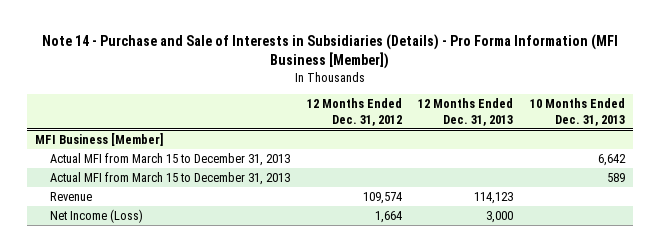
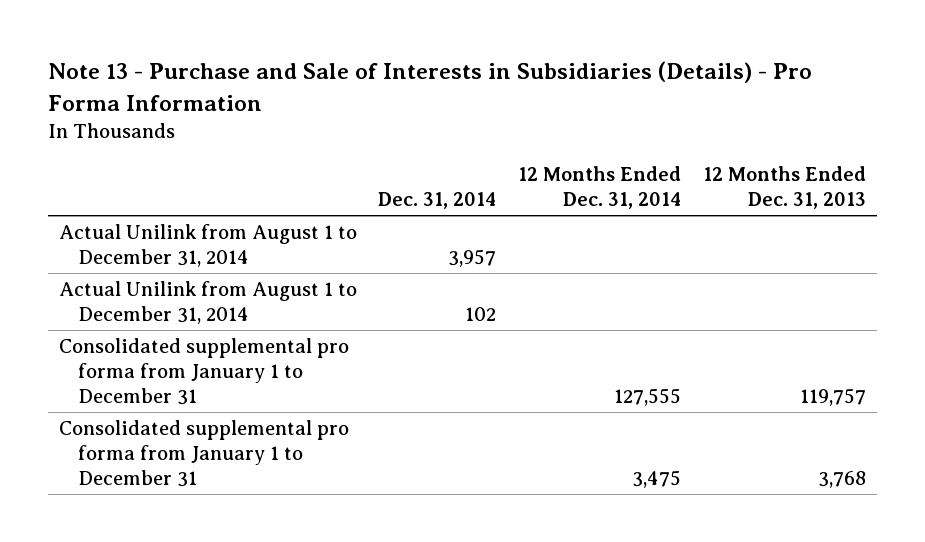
- Note 14 - Purchase and Sale of Interests in Subsidiaries (Details) - Pro Forma Information (MFI Business [Member])
+ Note 13 - Purchase and Sale of Interests in Subsidiaries (Details) - Pro Forma Information
- | 12 Months Ended Dec. 31, 2012 | 12 Months Ended Dec. 31, 2013 | 10 Months Ended Dec. 31, 2013
+ | Dec. 31, 2014 | 12 Months Ended Dec. 31, 2014 | 12 Months Ended Dec. 31, 2013
- MFI Business [Member]
- Actual MFI from March 15 to December 31, 2013 | | | 6,642
- Actual MFI from March 15 to December 31, 2013 | | | 589
- Revenue | 109,574 | 114,123 |
- Net Income (Loss) | 1,664 | 3,000 |
+ Actual Unilink from August 1 to December 31, 2014 | 3,957 | |
+ Actual Unilink from August 1 to December 31, 2014 | 102 | |
+ Consolidated supplemental pro forma from January 1 to December 31 | | 127,555 | 119,757
+ Consolidated supplemental pro forma from January 1 to December 31 | | 3,475 | 3,768

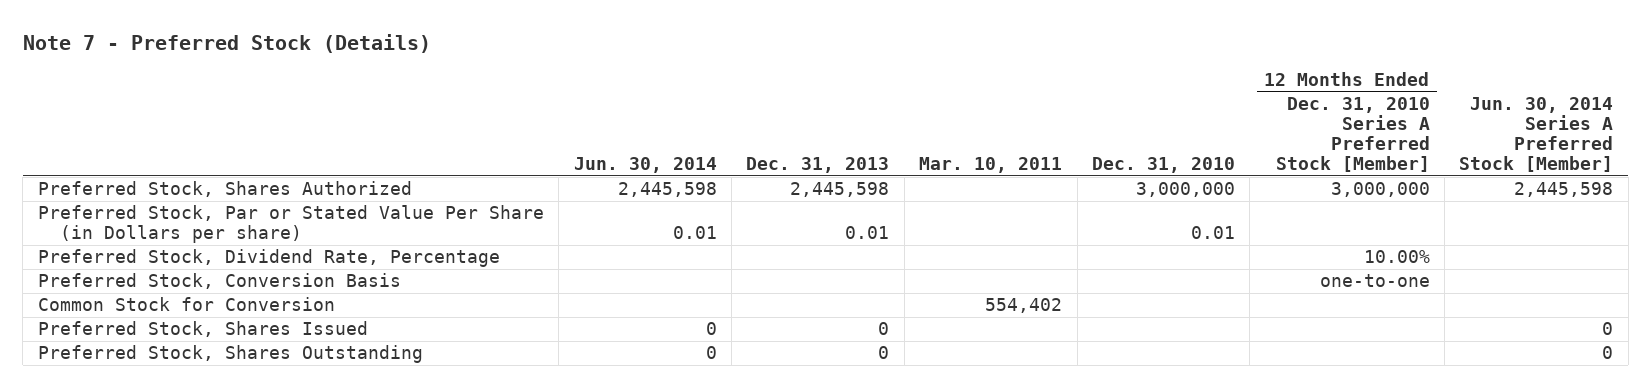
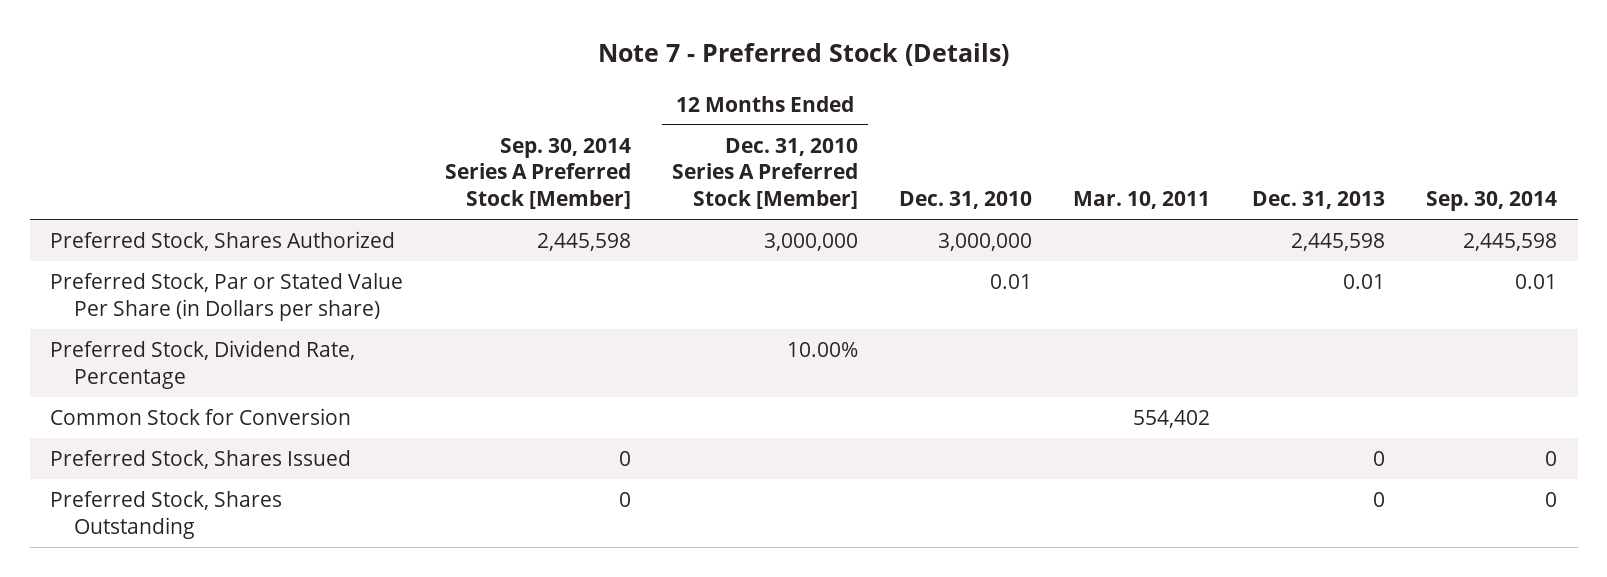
- | Jun. 30, 2014 | Dec. 31, 2013 | Mar. 10, 2011 | Dec. 31, 2010 | 12 Months Ended Dec. 31, 2010 Series A Preferred Stock [Member] | Jun. 30, 2014 Series A Preferred Stock [Member]
+ | Sep. 30, 2014 Series A Preferred Stock [Member] | 12 Months Ended Dec. 31, 2010 Series A Preferred Stock [Member] | Dec. 31, 2010 | Mar. 10, 2011 | Dec. 31, 2013 | Sep. 30, 2014
- Preferred Stock, Conversion Basis | | | | | one-to-one |

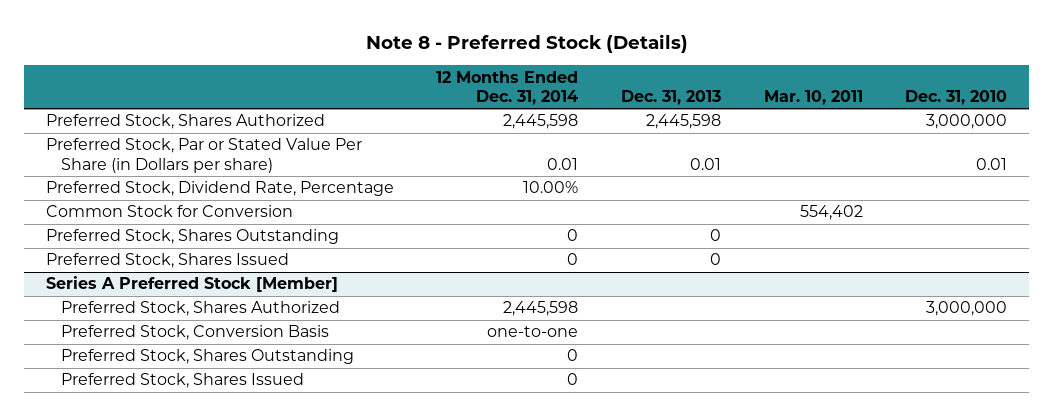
- Note 7 - Preferred Stock (Details)
+ Note 8 - Preferred Stock (Details)
- | Sep. 30, 2014 Series A Preferred Stock [Member] | 12 Months Ended Dec. 31, 2010 Series A Preferred Stock [Member] | Dec. 31, 2010 | Mar. 10, 2011 | Dec. 31, 2013 | Sep. 30, 2014
+ | 12 Months Ended Dec. 31, 2014 | Dec. 31, 2013 | Mar. 10, 2011 | Dec. 31, 2010
moved down: Preferred Stock, Shares Issued | 0 | 0 | |
+ Series A Preferred Stock [Member]
+ Preferred Stock, Shares Authorized | 2,445,598 | | | 3,000,000
+ Preferred Stock, Conversion Basis | one-to-one | | |
+ Preferred Stock, Shares Outstanding | 0 | | |
+ Preferred Stock, Shares Issued | 0 | | |

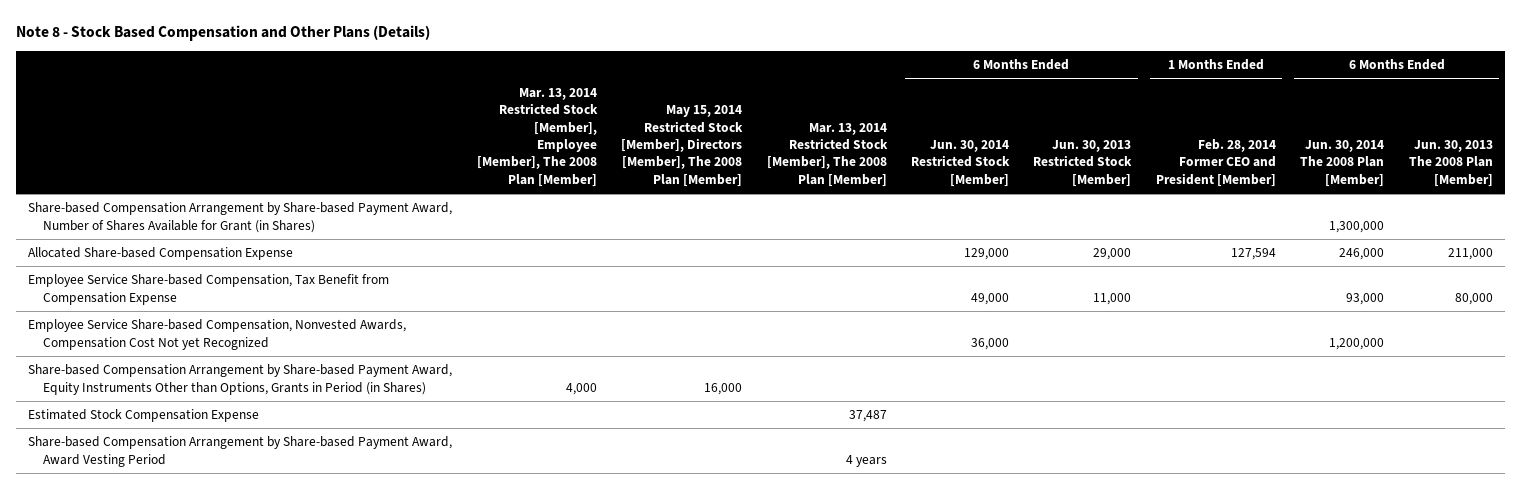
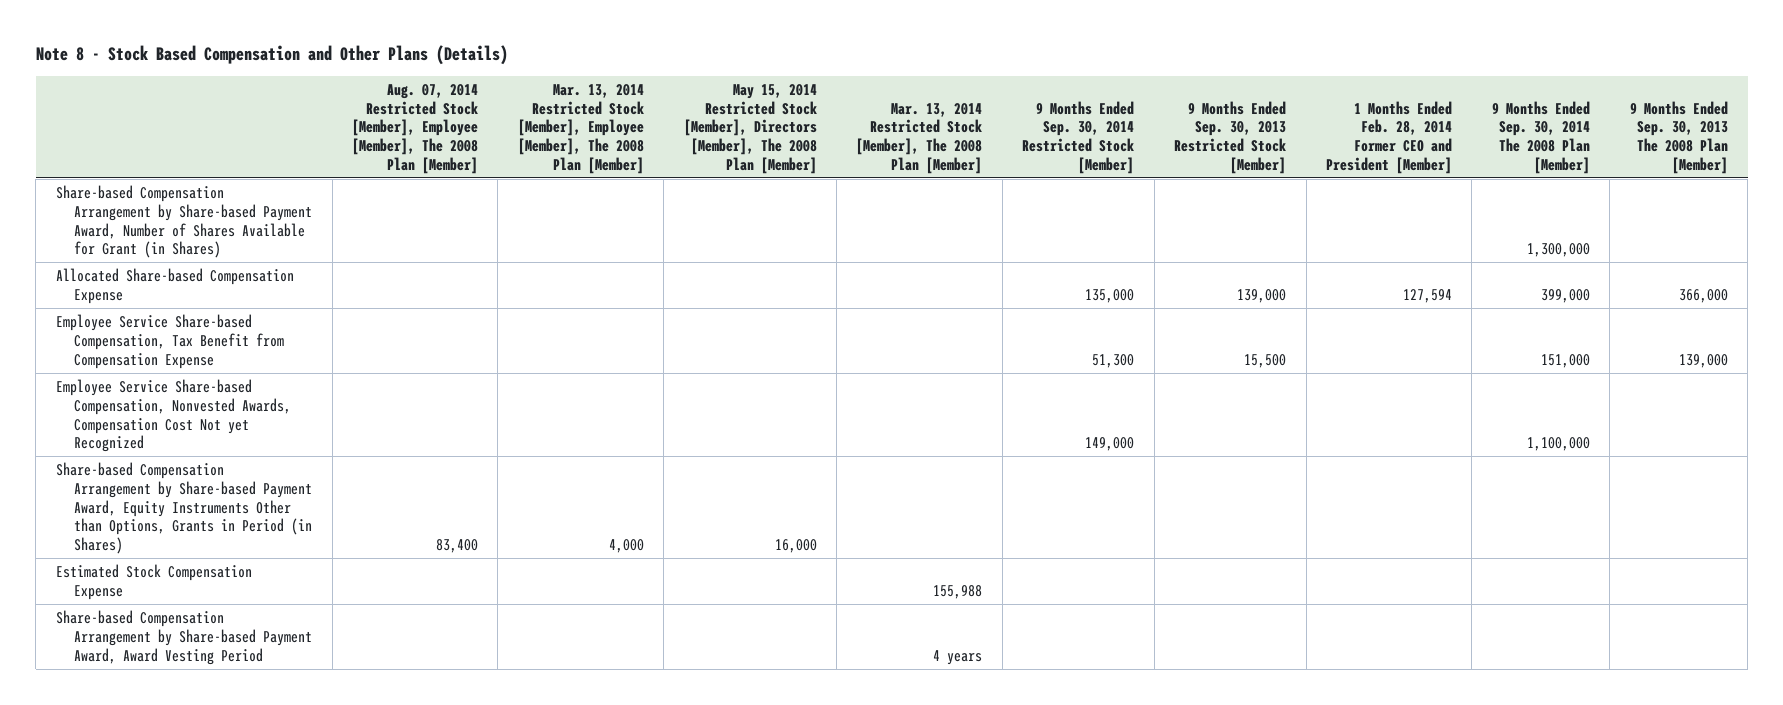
- | Mar. 13, 2014 Restricted Stock [Member], Employee [Member], The 2008 Plan [Member] | May 15, 2014 Restricted Stock [Member], Directors [Member], The 2008 Plan [Member] | Mar. 13, 2014 Restricted Stock [Member], The 2008 Plan [Member] | 6 Months Ended Jun. 30, 2014 Restricted Stock [Member] | 6 Months Ended Jun. 30, 2013 Restricted Stock [Member] | 1 Months Ended Feb. 28, 2014 Former CEO and President [Member] | 6 Months Ended Jun. 30, 2014 The 2008 Plan [Member] | 6 Months Ended Jun. 30, 2013 The 2008 Plan [Member]
+ | Aug. 07, 2014 Restricted Stock [Member], Employee [Member], The 2008 Plan [Member] | Mar. 13, 2014 Restricted Stock [Member], Employee [Member], The 2008 Plan [Member] | May 15, 2014 Restricted Stock [Member], Directors [Member], The 2008 Plan [Member] | Mar. 13, 2014 Restricted Stock [Member], The 2008 Plan [Member] | 9 Months Ended Sep. 30, 2014 Restricted Stock [Member] | 9 Months Ended Sep. 30, 2013 Restricted Stock [Member] | 1 Months Ended Feb. 28, 2014 Former CEO and President [Member] | 9 Months Ended Sep. 30, 2014 The 2008 Plan [Member] | 9 Months Ended Sep. 30, 2013 The 2008 Plan [Member]
- Estimated Stock Compensation Expense | | | 37,487 | | | | |
+ Estimated Stock Compensation Expense | | | | 155,988 | | | | |

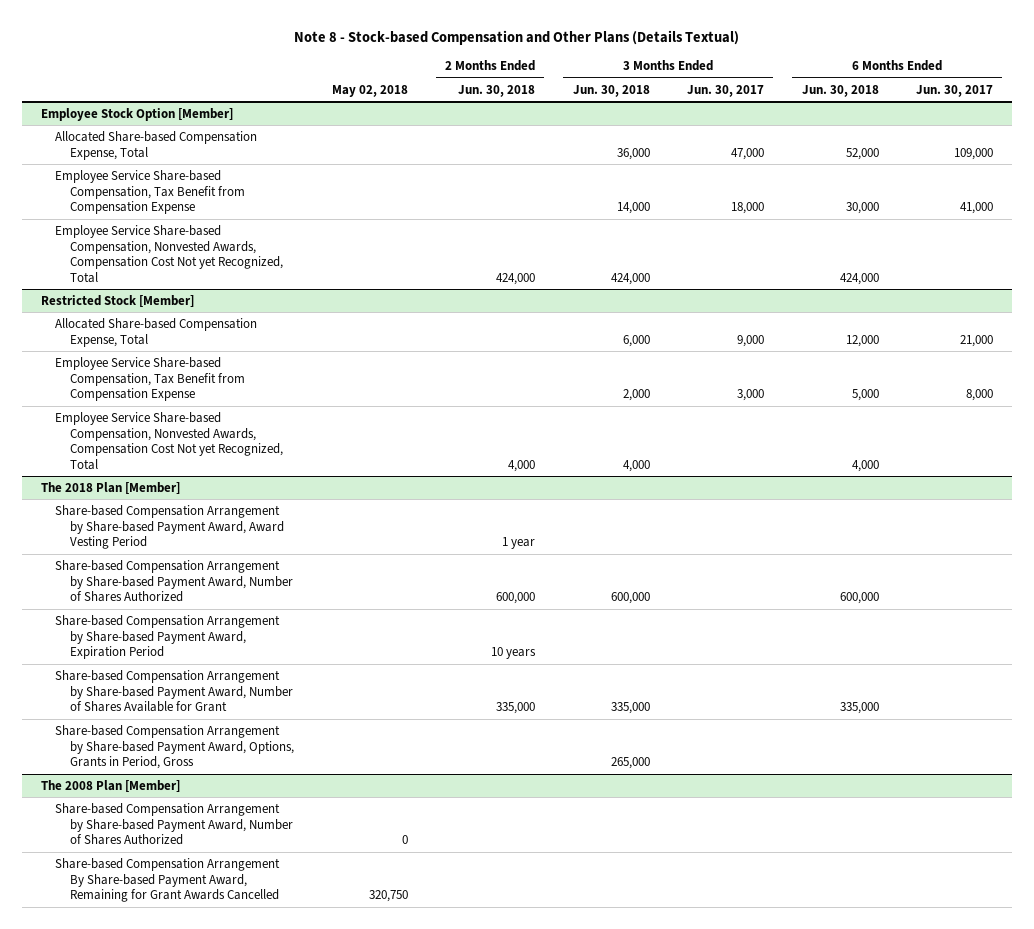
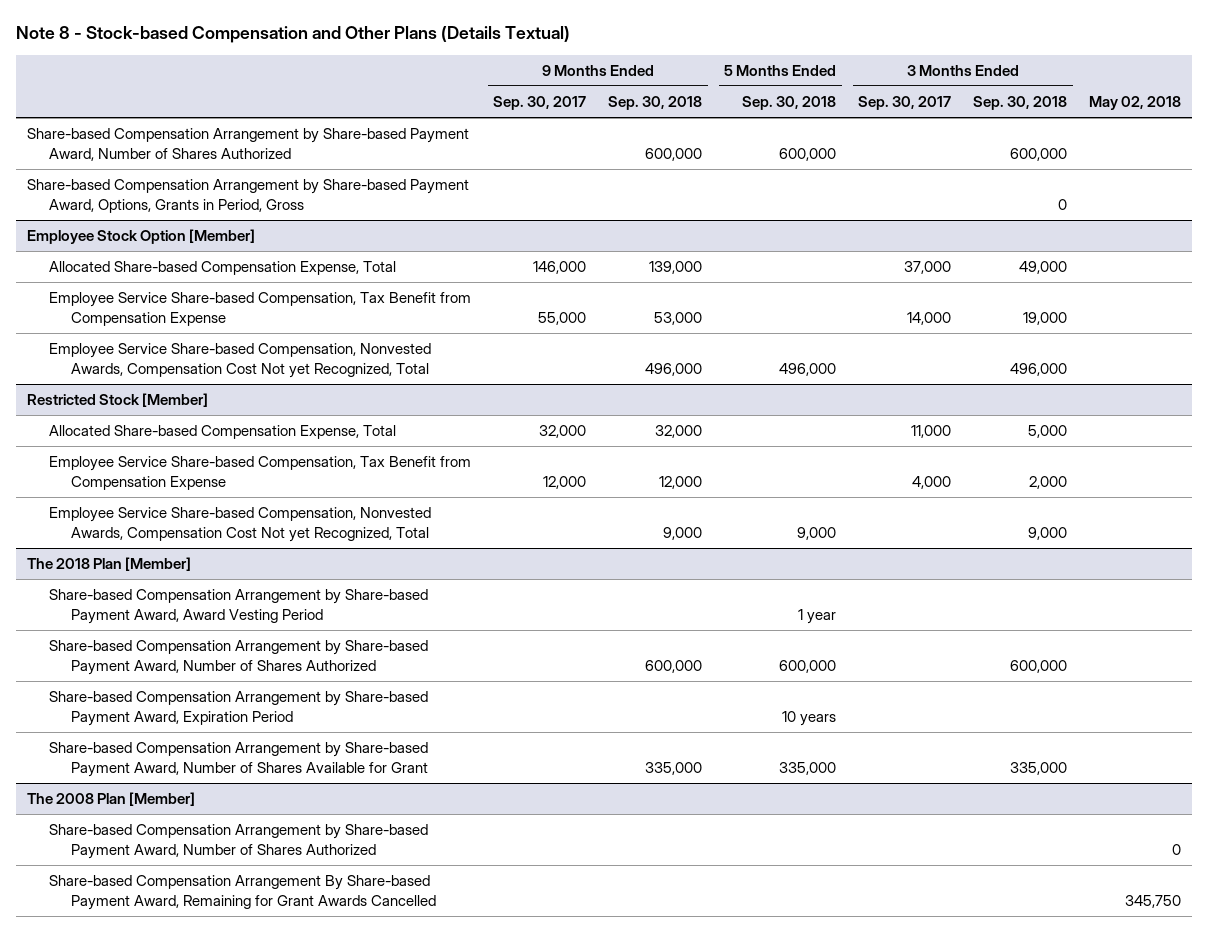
- | May 02, 2018 | 2 Months Ended Jun. 30, 2018 | 3 Months Ended Jun. 30, 2018 | 3 Months Ended Jun. 30, 2017 | 6 Months Ended Jun. 30, 2018 | 6 Months Ended Jun. 30, 2017
+ | 9 Months Ended Sep. 30, 2017 | 9 Months Ended Sep. 30, 2018 | 5 Months Ended Sep. 30, 2018 | 3 Months Ended Sep. 30, 2017 | 3 Months Ended Sep. 30, 2018 | May 02, 2018
+ Share-based Compensation Arrangement by Share-based Payment Award, Number of Shares Authorized | | 600,000 | 600,000 | | 600,000 |
+ Share-based Compensation Arrangement by Share-based Payment Award, Options, Grants in Period, Gross | | | | | 0 |
@ The 2018 Plan [Member]
- Share-based Compensation Arrangement by Share-based Payment Award, Options, Grants in Period, Gross | | | 265,000 | | |
@ The 2008 Plan [Member]
- Share-based Compensation Arrangement By Share-based Payment Award, Remaining for Grant Awards Cancelled | 320,750 | | | | |
+ Share-based Compensation Arrangement By Share-based Payment Award, Remaining for Grant Awards Cancelled | | | | | | 345,750

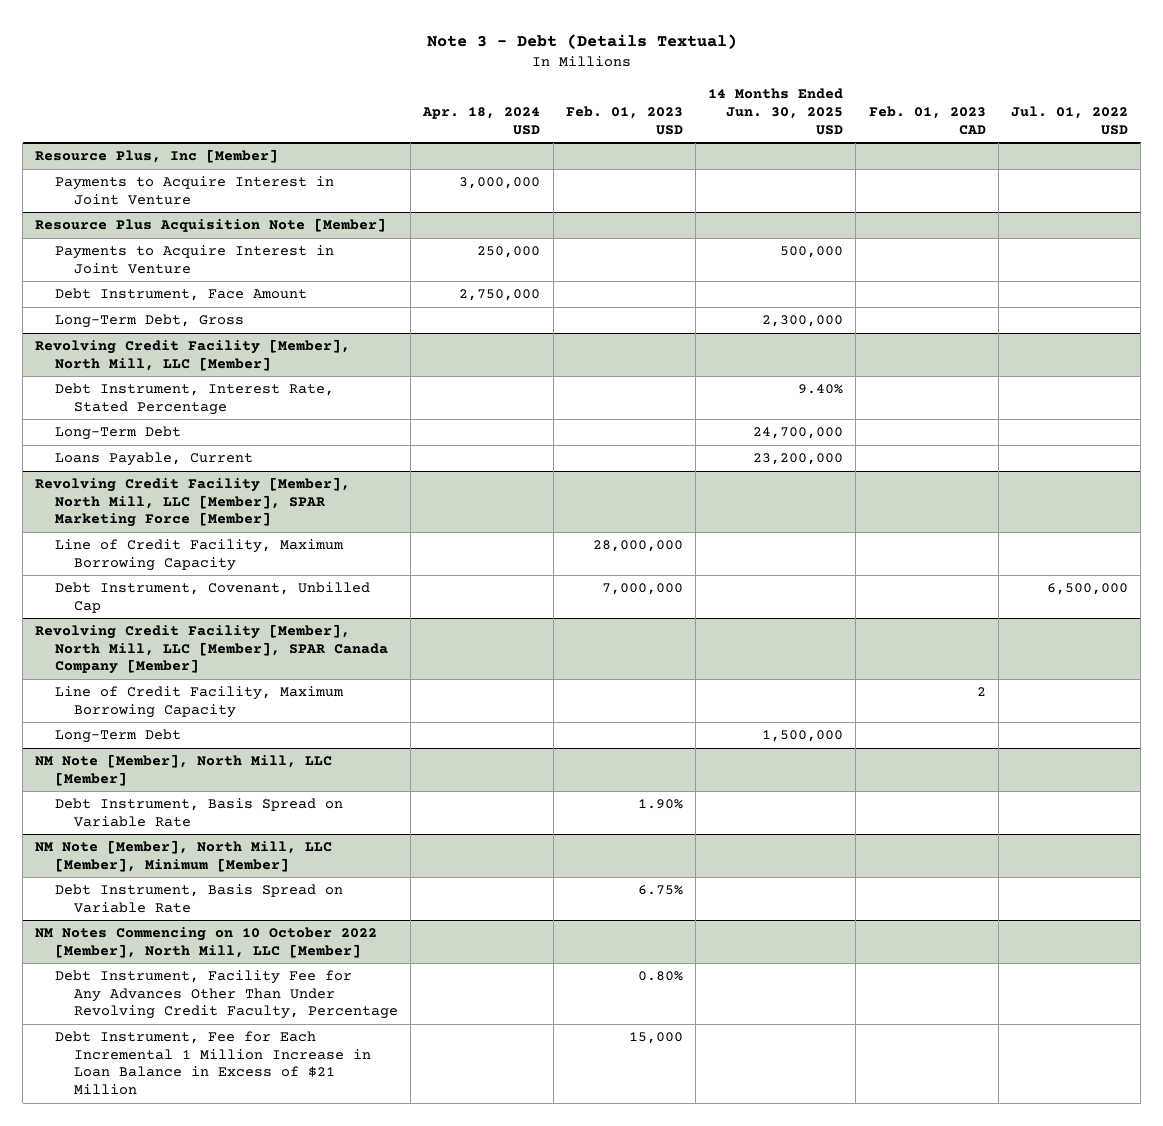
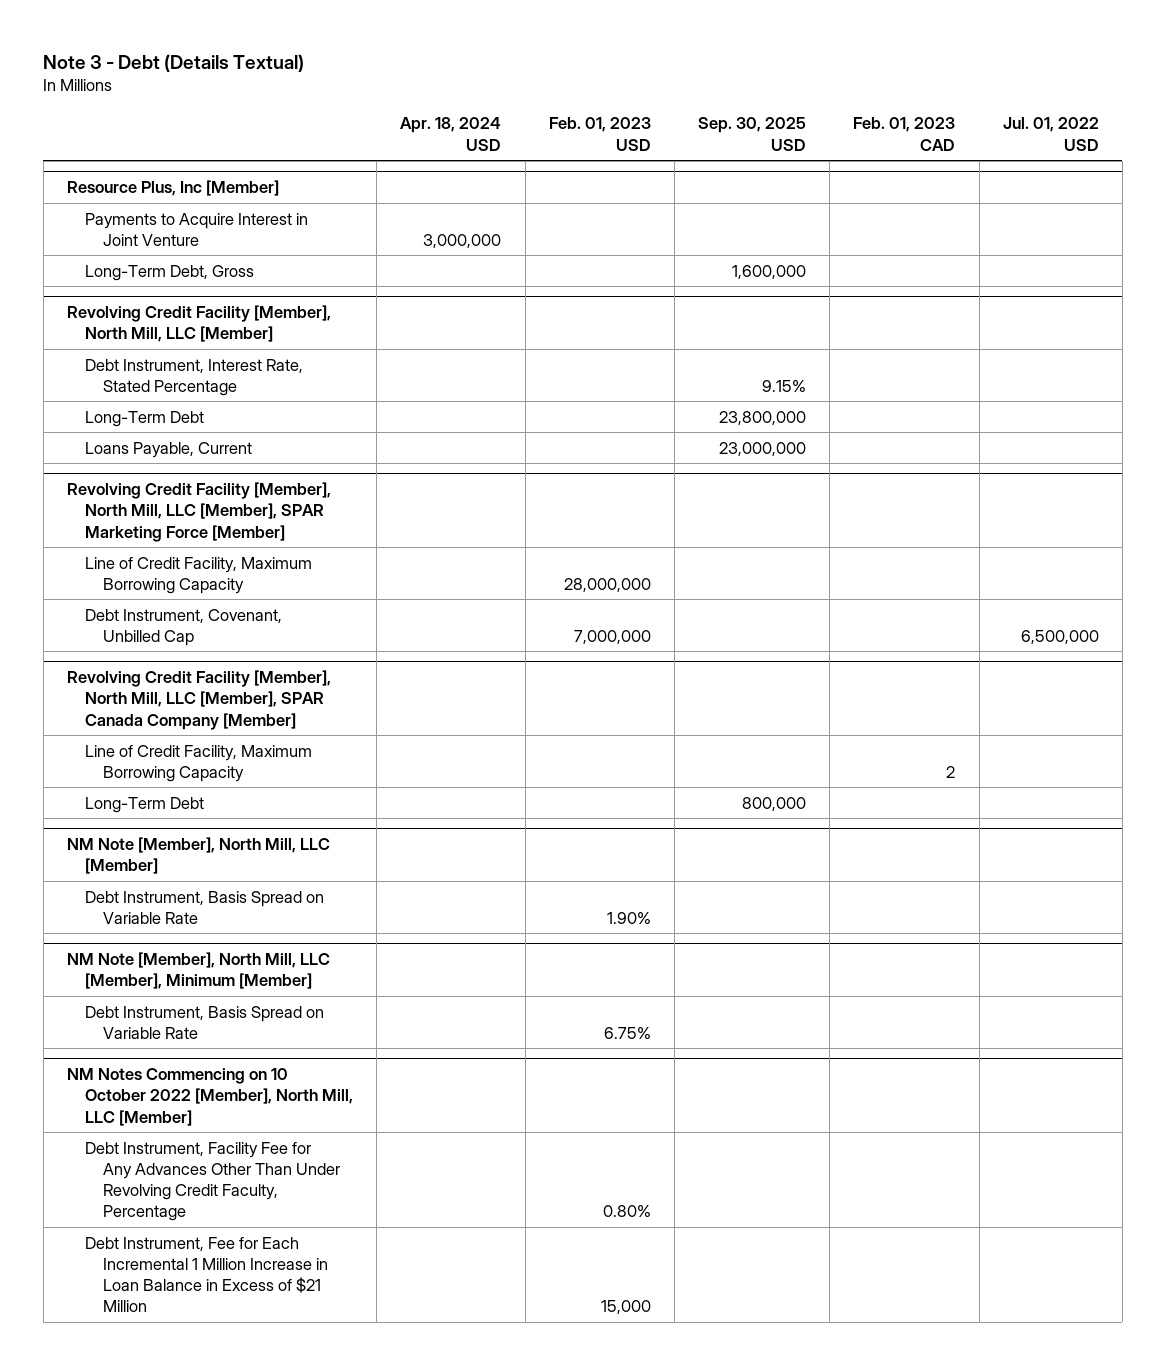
- | Apr. 18, 2024 USD | Feb. 01, 2023 USD | 14 Months Ended Jun. 30, 2025 USD | Feb. 01, 2023 CAD | Jul. 01, 2022 USD
+ | Apr. 18, 2024 USD | Feb. 01, 2023 USD | Sep. 30, 2025 USD | Feb. 01, 2023 CAD | Jul. 01, 2022 USD
- Resource Plus Acquisition Note [Member]
- Payments to Acquire Interest in Joint Venture | 250,000 | | 500,000 | |
- Debt Instrument, Face Amount | 2,750,000 | | | |
- Long-Term Debt, Gross | | | 2,300,000 | |
@ Resource Plus, Inc [Member]
+ Long-Term Debt, Gross | | | 1,600,000 | |

